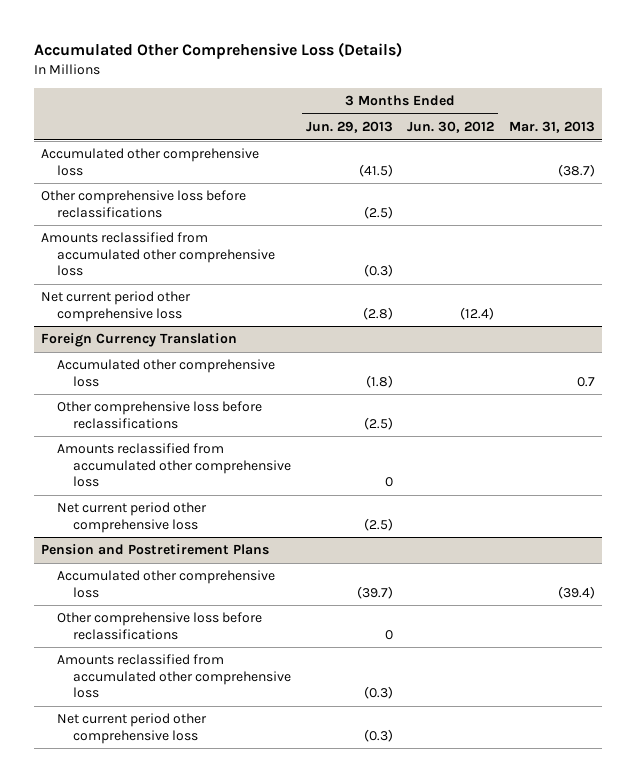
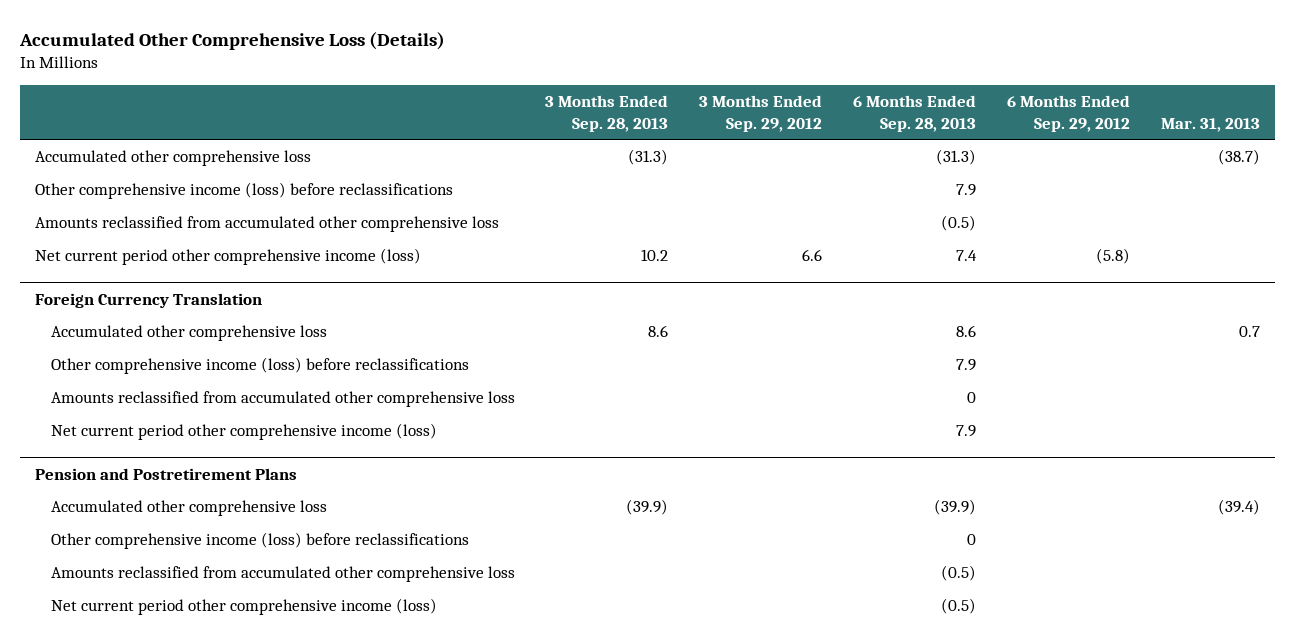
- | 3 Months Ended Jun. 29, 2013 | 3 Months Ended Jun. 30, 2012 | Mar. 31, 2013
+ | 3 Months Ended Sep. 28, 2013 | 3 Months Ended Sep. 29, 2012 | 6 Months Ended Sep. 28, 2013 | 6 Months Ended Sep. 29, 2012 | Mar. 31, 2013
- Other comprehensive loss before reclassifications | (2.5) | |
+ Other comprehensive income (loss) before reclassifications | | | 7.9 | |
- Net current period other comprehensive loss | (2.8) | (12.4) |
+ Net current period other comprehensive income (loss) | 10.2 | 6.6 | 7.4 | (5.8) |
@ Foreign Currency Translation
- Other comprehensive loss before reclassifications | (2.5) | |
+ Other comprehensive income (loss) before reclassifications | | | 7.9 | |
- Net current period other comprehensive loss | (2.5) | |
+ Net current period other comprehensive income (loss) | | | 7.9 | |
@ Pension and Postretirement Plans
- Other comprehensive loss before reclassifications | 0 | |
+ Other comprehensive income (loss) before reclassifications | | | 0 | |
- Net current period other comprehensive loss | (0.3) | |
+ Net current period other comprehensive income (loss) | | | (0.5) | |

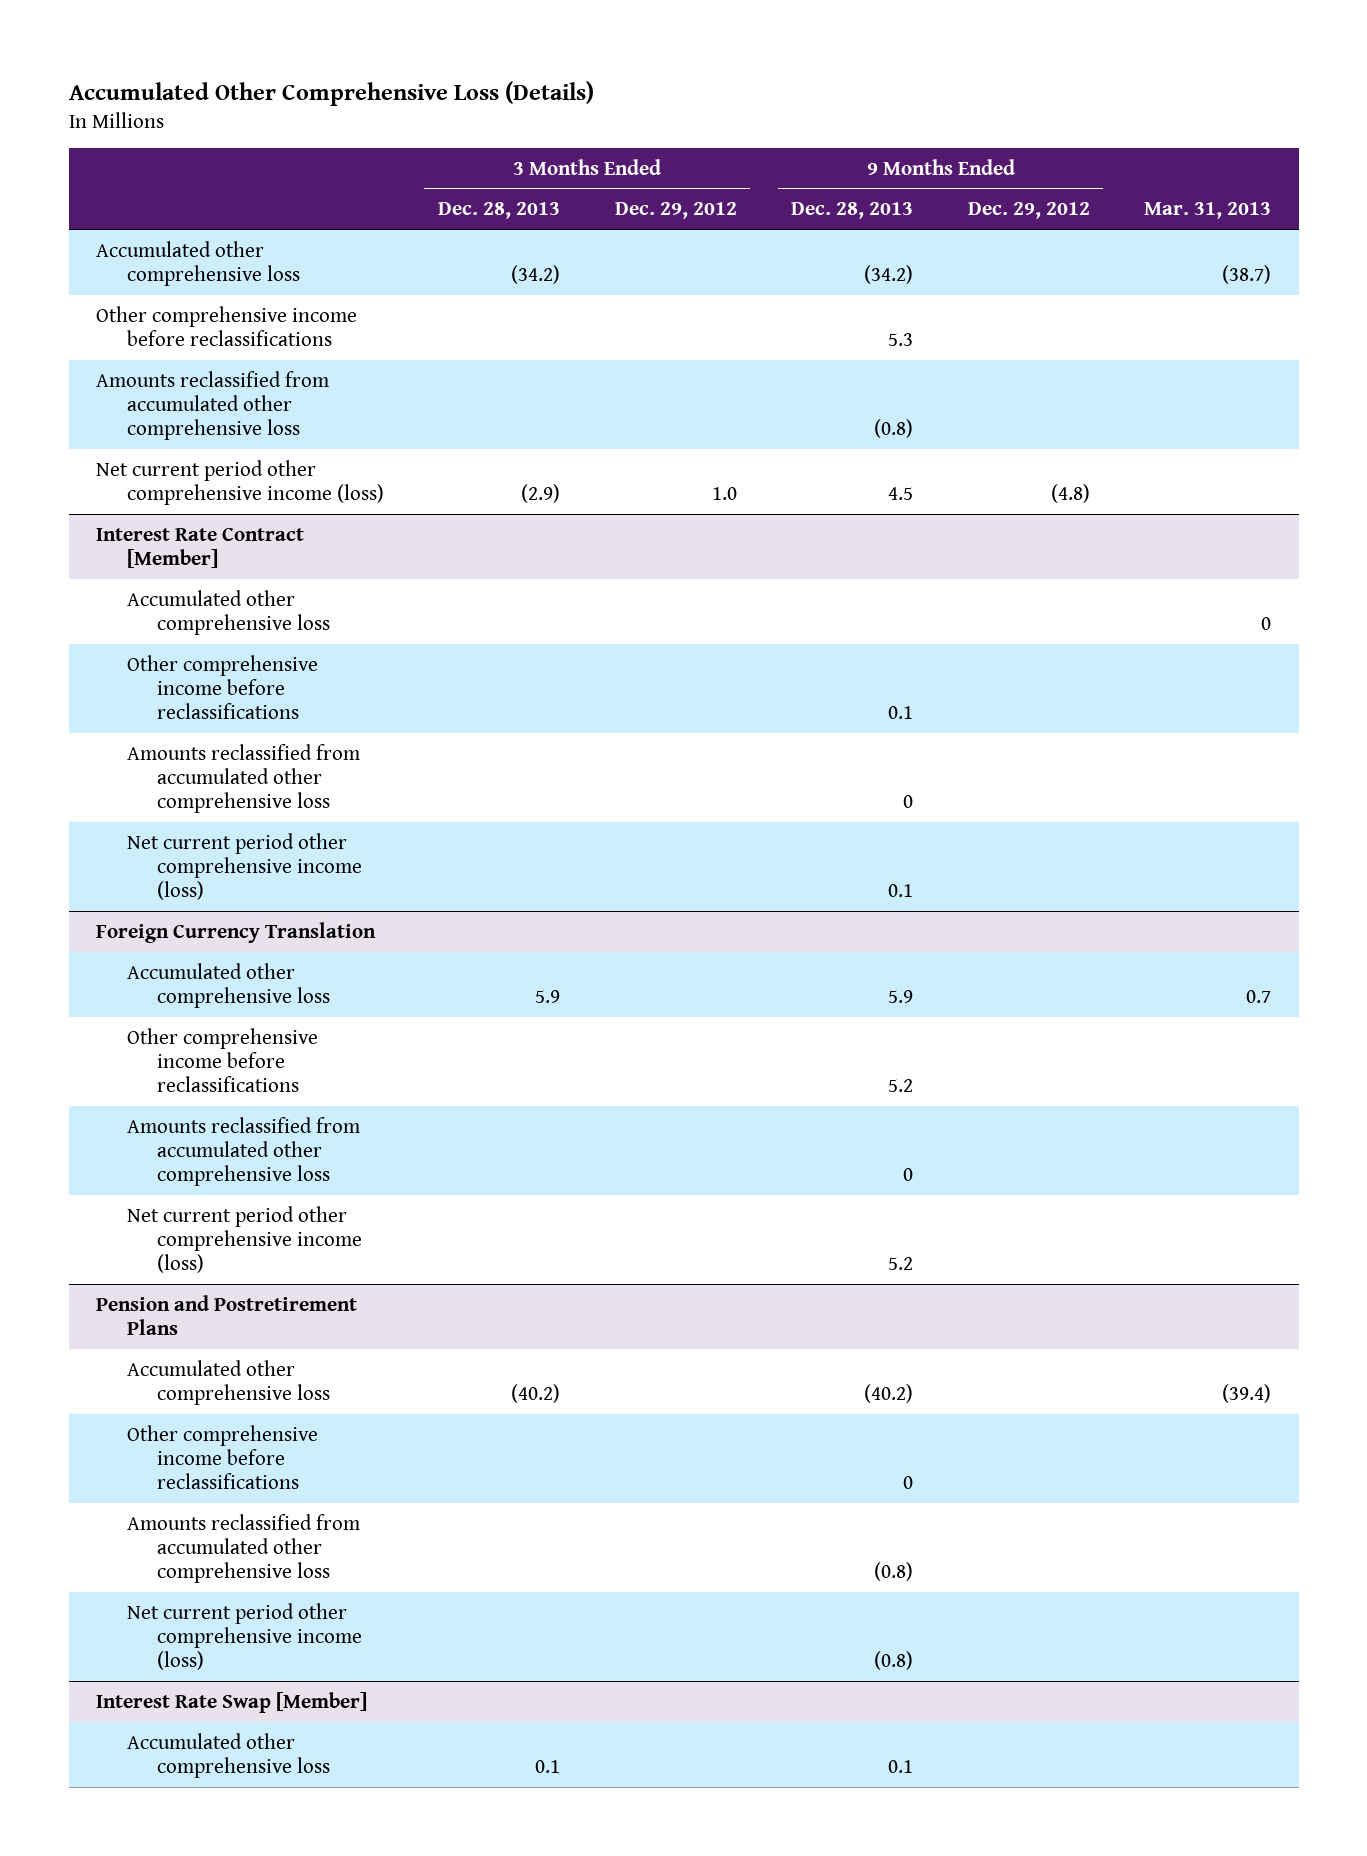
- | 3 Months Ended Sep. 28, 2013 | 3 Months Ended Sep. 29, 2012 | 6 Months Ended Sep. 28, 2013 | 6 Months Ended Sep. 29, 2012 | Mar. 31, 2013
+ | 3 Months Ended Dec. 28, 2013 | 3 Months Ended Dec. 29, 2012 | 9 Months Ended Dec. 28, 2013 | 9 Months Ended Dec. 29, 2012 | Mar. 31, 2013
- Other comprehensive income (loss) before reclassifications | | | 7.9 | |
+ Other comprehensive income before reclassifications | | | 5.3 | |
+ Interest Rate Contract [Member]
+ Accumulated other comprehensive loss | | | | | 0
+ Other comprehensive income before reclassifications | | | 0.1 | |
+ Amounts reclassified from accumulated other comprehensive loss | | | 0 | |
+ Net current period other comprehensive income (loss) | | | 0.1 | |
@ Foreign Currency Translation
- Other comprehensive income (loss) before reclassifications | | | 7.9 | |
+ Other comprehensive income before reclassifications | | | 5.2 | |
@ Pension and Postretirement Plans
- Other comprehensive income (loss) before reclassifications | | | 0 | |
+ Other comprehensive income before reclassifications | | | 0 | |
+ Interest Rate Swap [Member]
+ Accumulated other comprehensive loss | 0.1 | | 0.1 | |

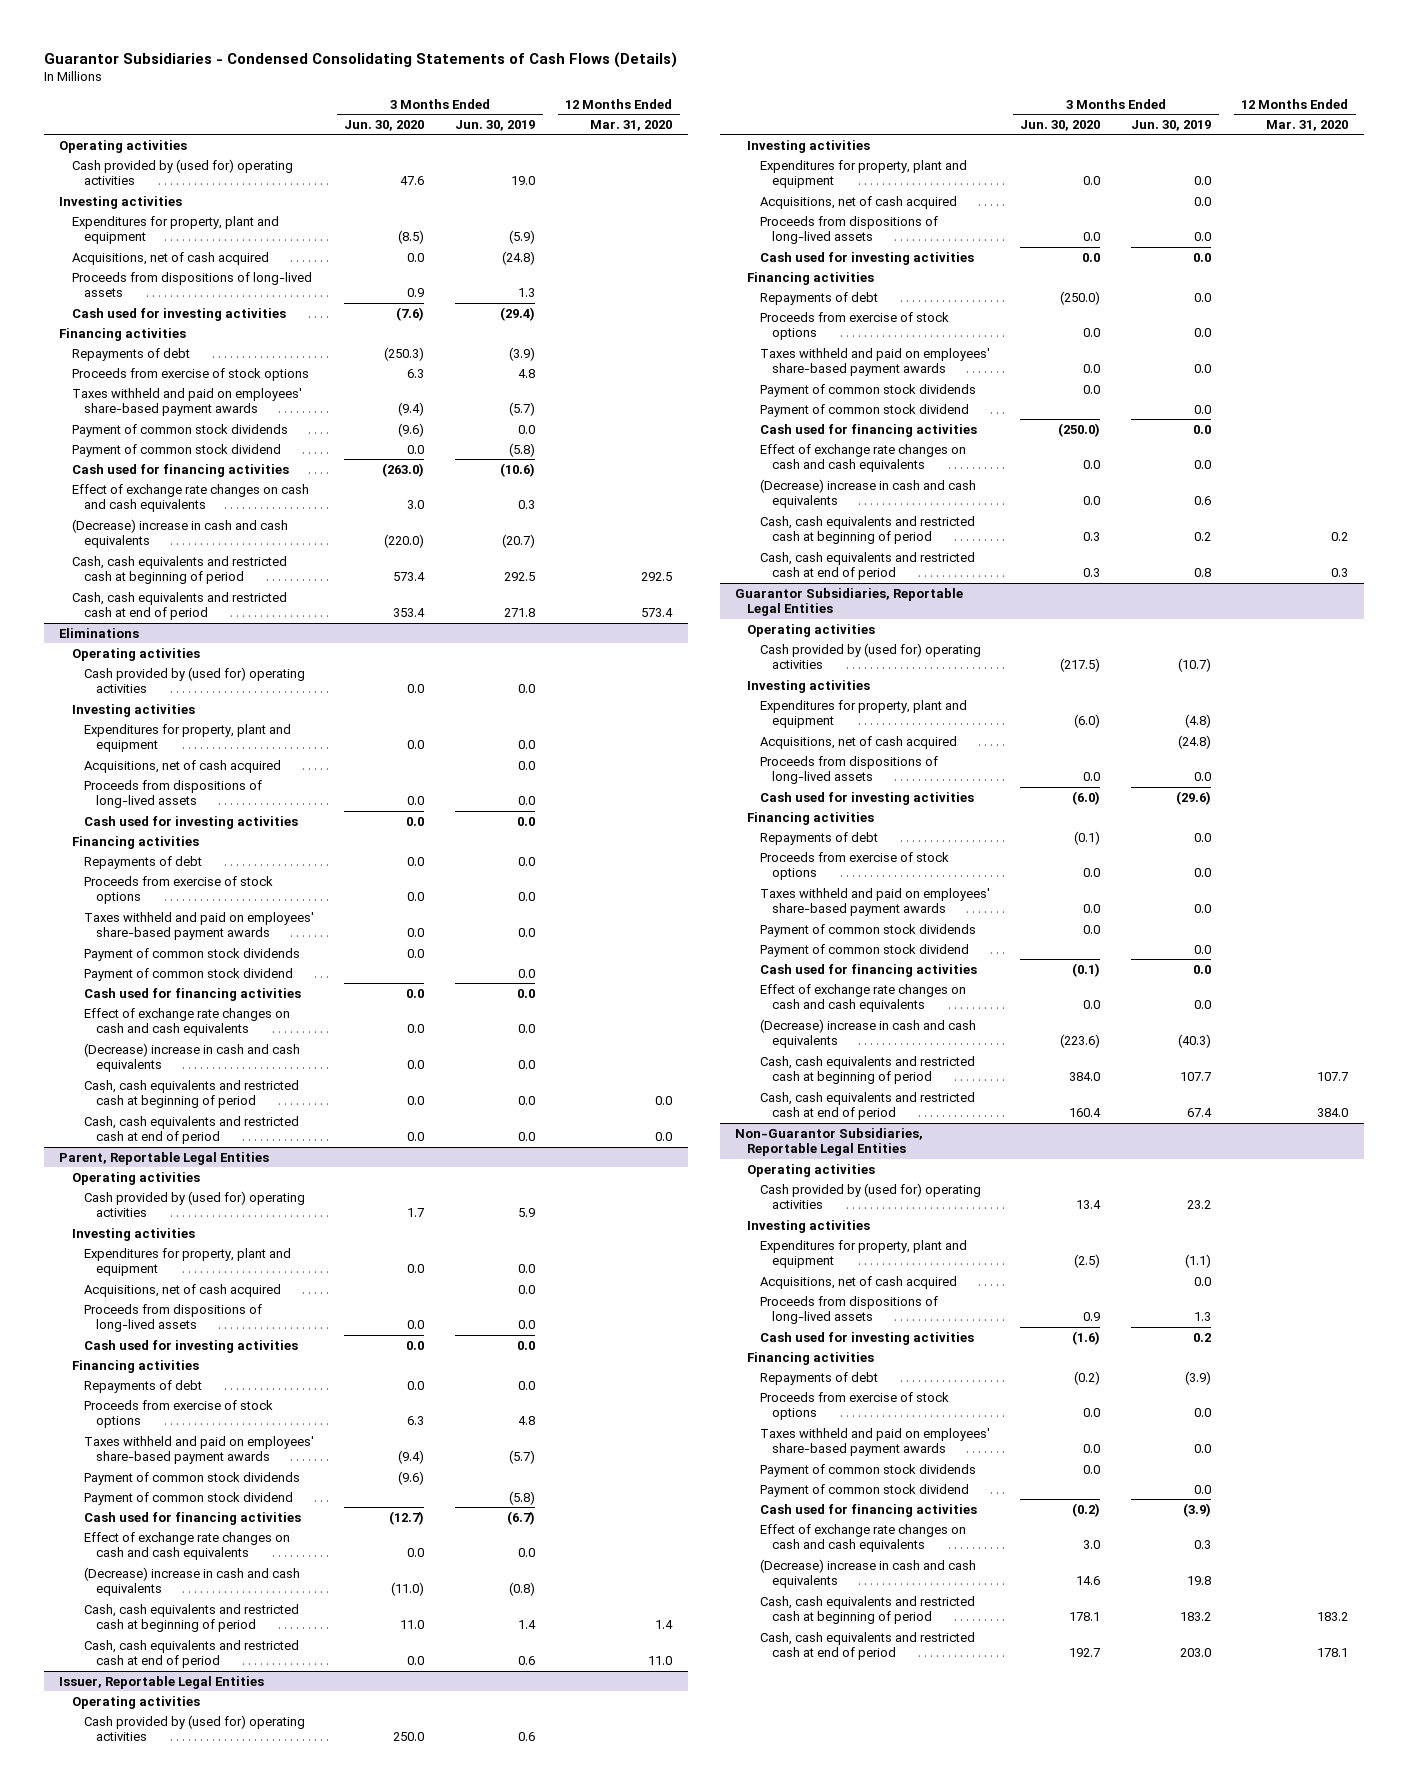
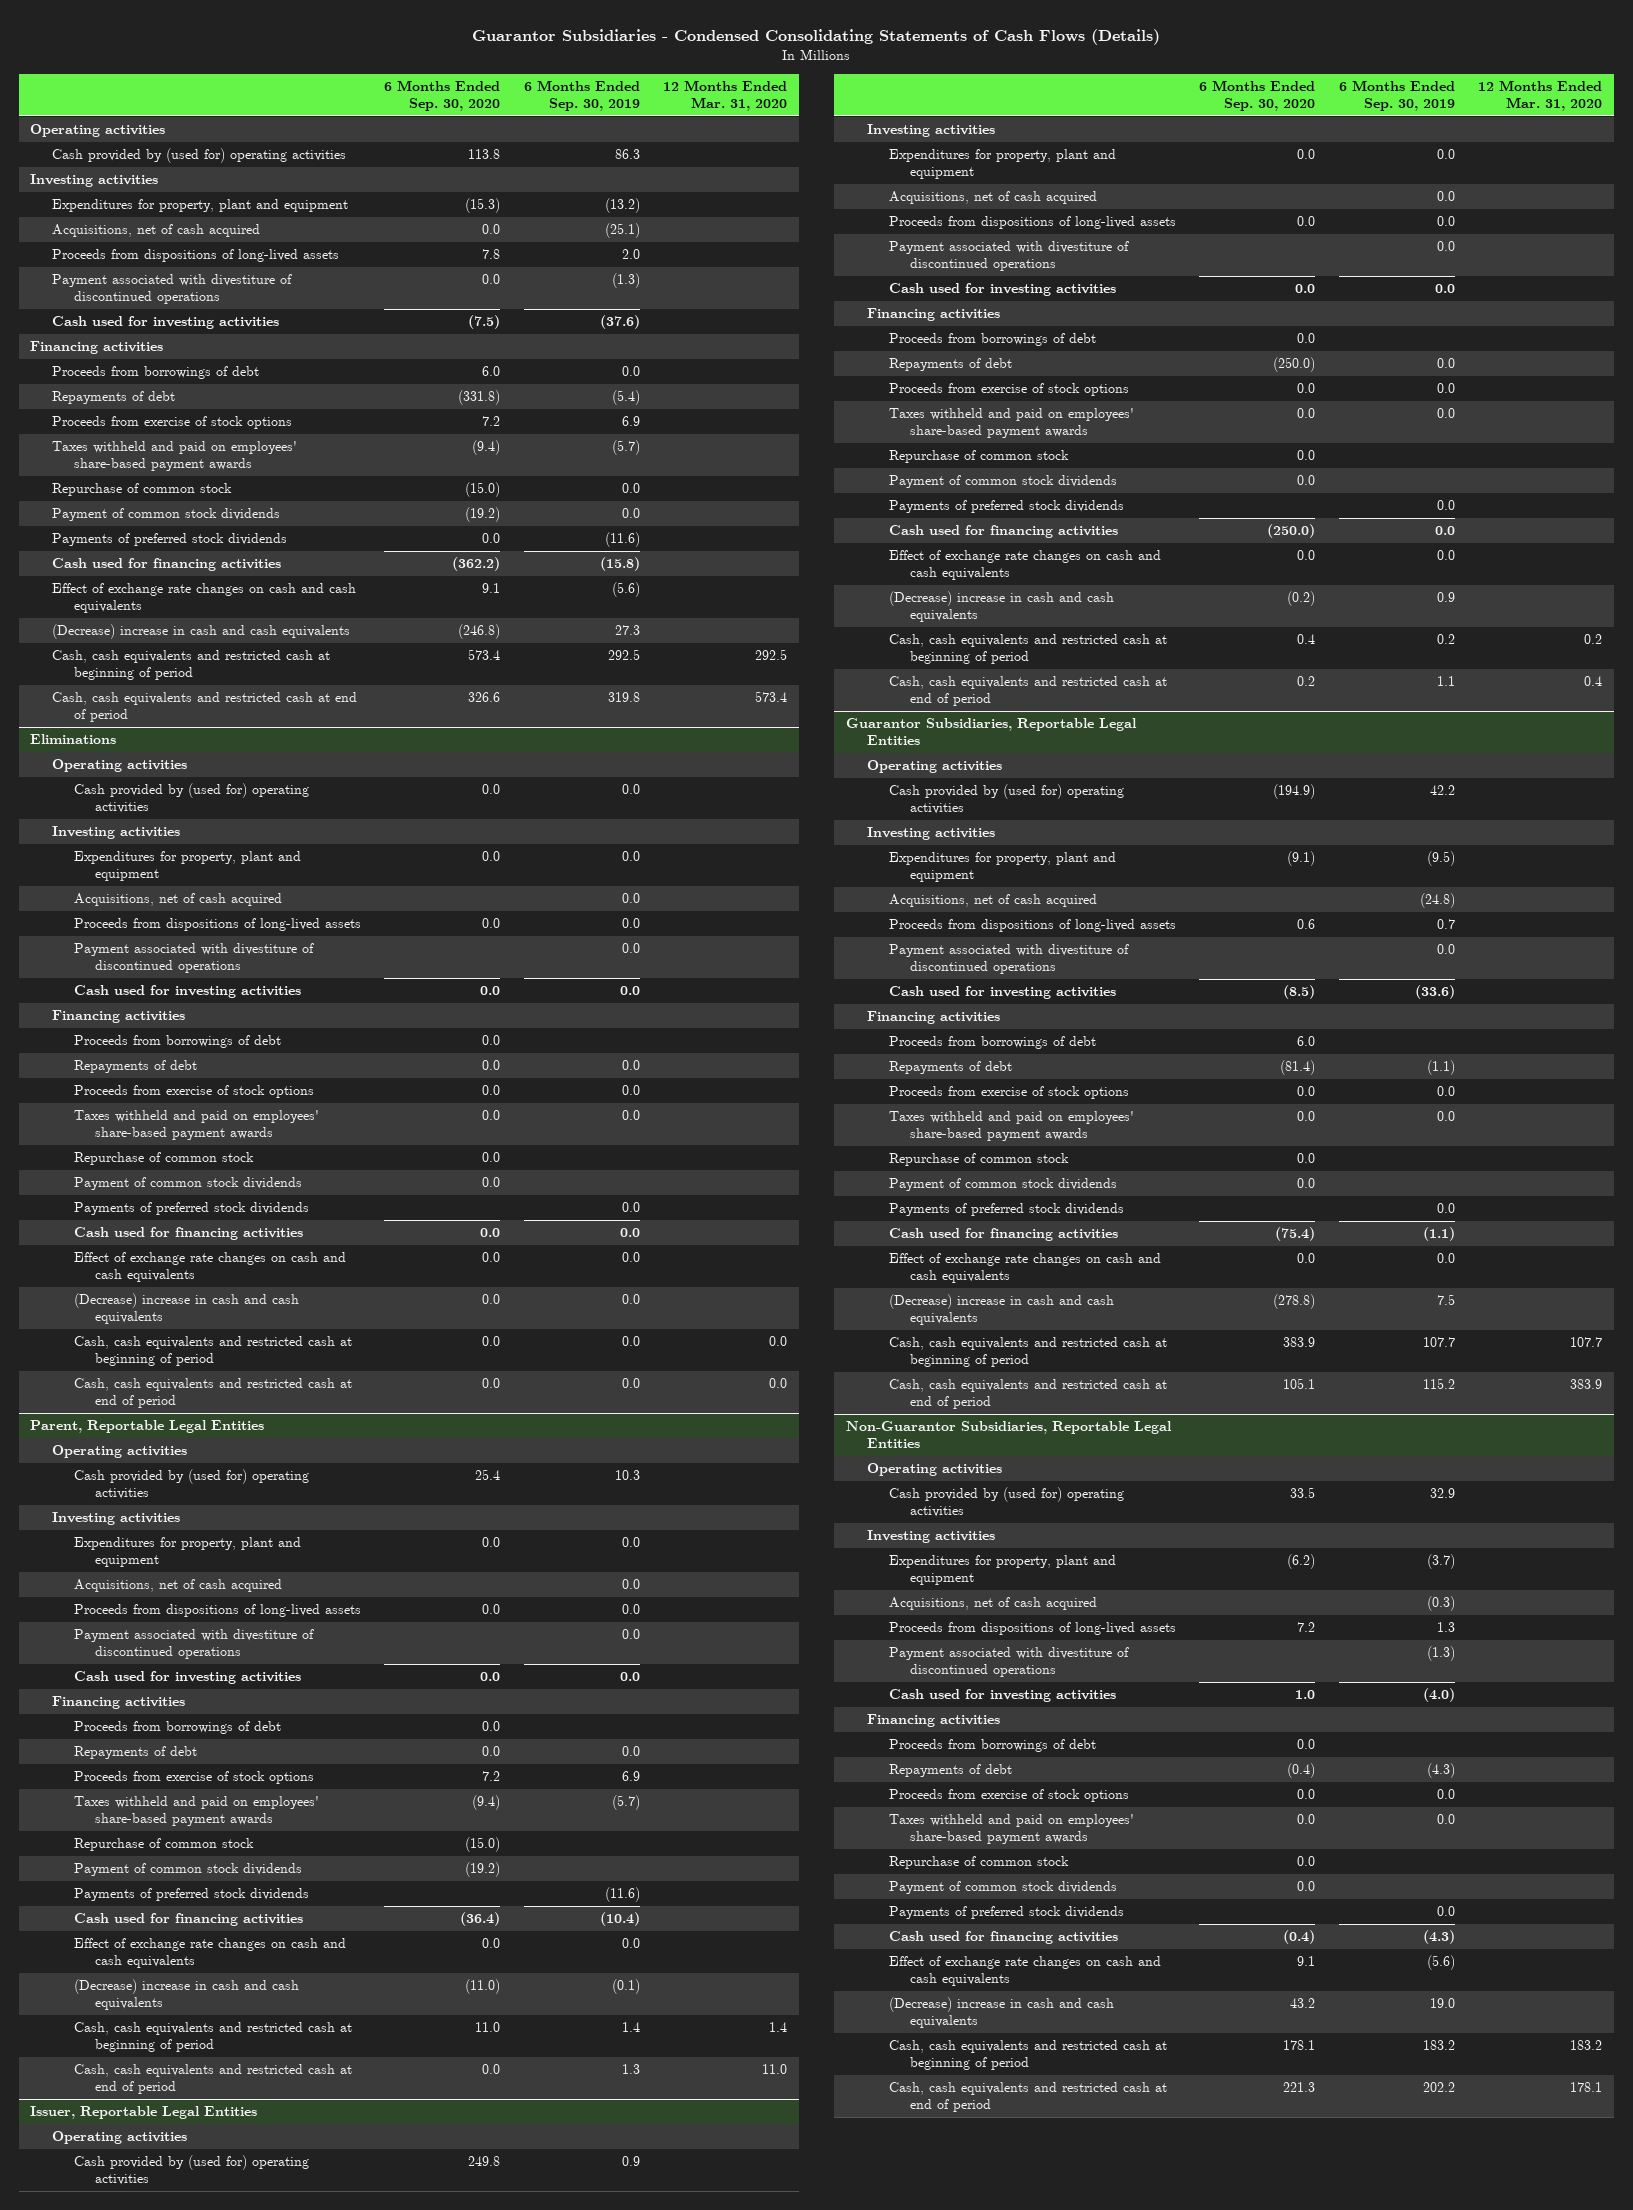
- | 3 Months Ended Jun. 30, 2020 | 3 Months Ended Jun. 30, 2019 | 12 Months Ended Mar. 31, 2020
+ | 6 Months Ended Sep. 30, 2020 | 6 Months Ended Sep. 30, 2019 | 12 Months Ended Mar. 31, 2020
+ Payment associated with divestiture of discontinued operations | 0.0 | (1.3) |
+ Proceeds from borrowings of debt | 6.0 | 0.0 |
+ Repurchase of common stock | (15.0) | 0.0 |
- Payment of common stock dividend | 0.0 | (5.8) |
+ Payments of preferred stock dividends | 0.0 | (11.6) |
@ Eliminations
+ Payment associated with divestiture of discontinued operations | | 0.0 |
+ Proceeds from borrowings of debt | 0.0 | |
+ Repurchase of common stock | 0.0 | |
- Payment of common stock dividend | | 0.0 |
+ Payments of preferred stock dividends | | 0.0 |
@ Parent, Reportable Legal Entities
+ Payment associated with divestiture of discontinued operations | | 0.0 |
+ Proceeds from borrowings of debt | 0.0 | |
+ Repurchase of common stock | (15.0) | |
- Payment of common stock dividend | | (5.8) |
+ Payments of preferred stock dividends | | (11.6) |
@ Issuer, Reportable Legal Entities
+ Payment associated with divestiture of discontinued operations | | 0.0 |
+ Proceeds from borrowings of debt | 0.0 | |
+ Repurchase of common stock | 0.0 | |
- Payment of common stock dividend | | 0.0 |
+ Payments of preferred stock dividends | | 0.0 |
- Cash, cash equivalents and restricted cash at end of period | 0.3 | 0.8 | 0.3
+ Cash, cash equivalents and restricted cash at end of period | 0.2 | 1.1 | 0.4
@ Guarantor Subsidiaries, Reportable Legal Entities
+ Payment associated with divestiture of discontinued operations | | 0.0 |
+ Proceeds from borrowings of debt | 6.0 | |
+ Repurchase of common stock | 0.0 | |
- Payment of common stock dividend | | 0.0 |
+ Payments of preferred stock dividends | | 0.0 |
- Cash, cash equivalents and restricted cash at end of period | 160.4 | 67.4 | 384.0
+ Cash, cash equivalents and restricted cash at end of period | 105.1 | 115.2 | 383.9
@ Non-Guarantor Subsidiaries, Reportable Legal Entities
+ Payment associated with divestiture of discontinued operations | | (1.3) |
+ Proceeds from borrowings of debt | 0.0 | |
+ Repurchase of common stock | 0.0 | |
- Payment of common stock dividend | | 0.0 |
+ Payments of preferred stock dividends | | 0.0 |

